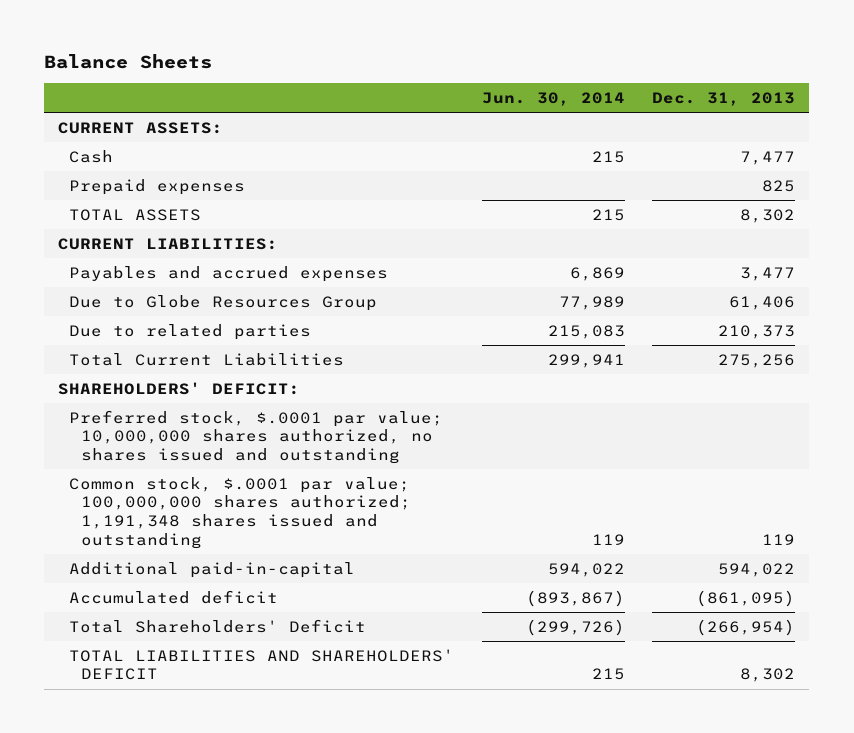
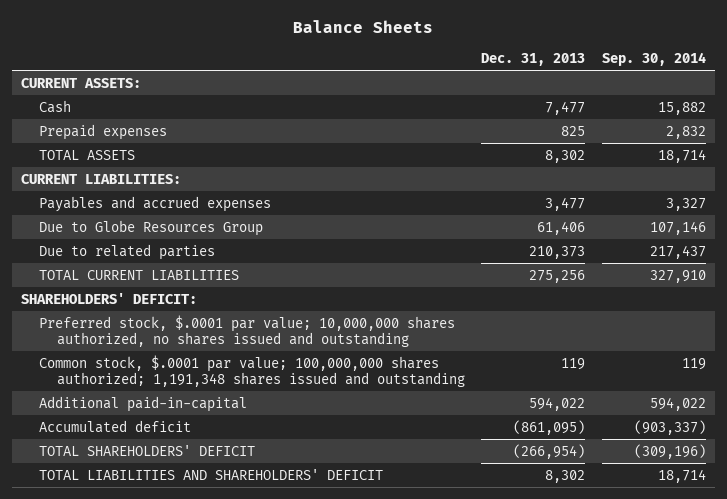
- | Jun. 30, 2014 | Dec. 31, 2013
+ | Dec. 31, 2013 | Sep. 30, 2014
- Total Current Liabilities | 299,941 | 275,256
+ TOTAL CURRENT LIABILITIES | 275,256 | 327,910
- Total Shareholders' Deficit | (299,726) | (266,954)
+ TOTAL SHAREHOLDERS' DEFICIT | (266,954) | (309,196)

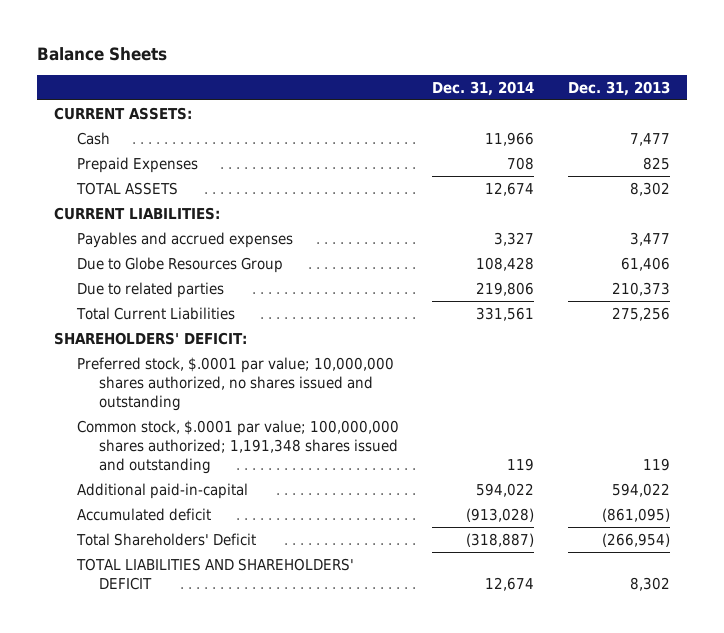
- | Dec. 31, 2013 | Sep. 30, 2014
+ | Dec. 31, 2014 | Dec. 31, 2013
- Prepaid expenses | 825 | 2,832
+ Prepaid Expenses | 708 | 825
- TOTAL CURRENT LIABILITIES | 275,256 | 327,910
+ Total Current Liabilities | 331,561 | 275,256
- TOTAL SHAREHOLDERS' DEFICIT | (266,954) | (309,196)
+ Total Shareholders' Deficit | (318,887) | (266,954)

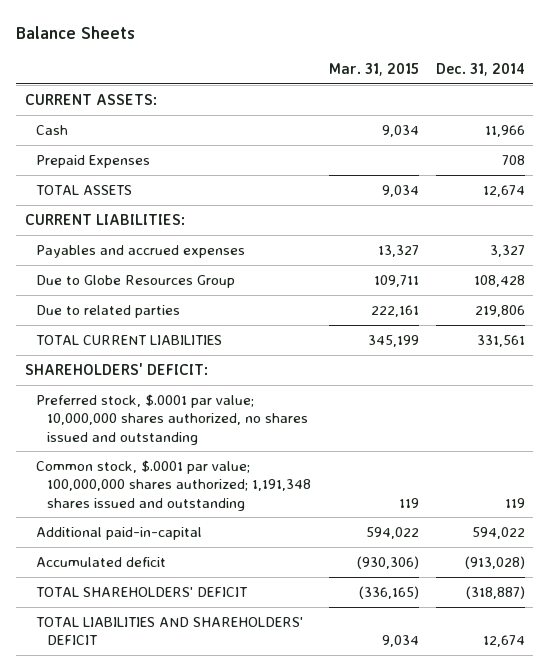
- | Dec. 31, 2014 | Dec. 31, 2013
+ | Mar. 31, 2015 | Dec. 31, 2014
- Total Current Liabilities | 331,561 | 275,256
+ TOTAL CURRENT LIABILITIES | 345,199 | 331,561
- Total Shareholders' Deficit | (318,887) | (266,954)
+ TOTAL SHAREHOLDERS' DEFICIT | (336,165) | (318,887)

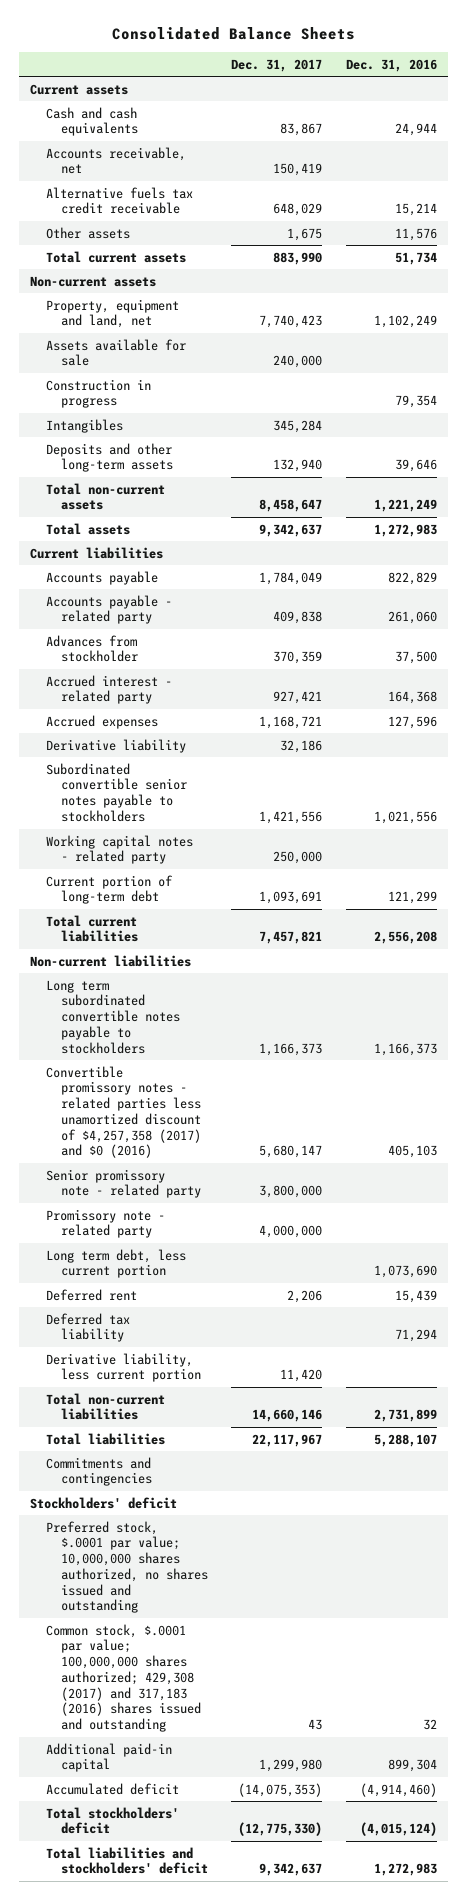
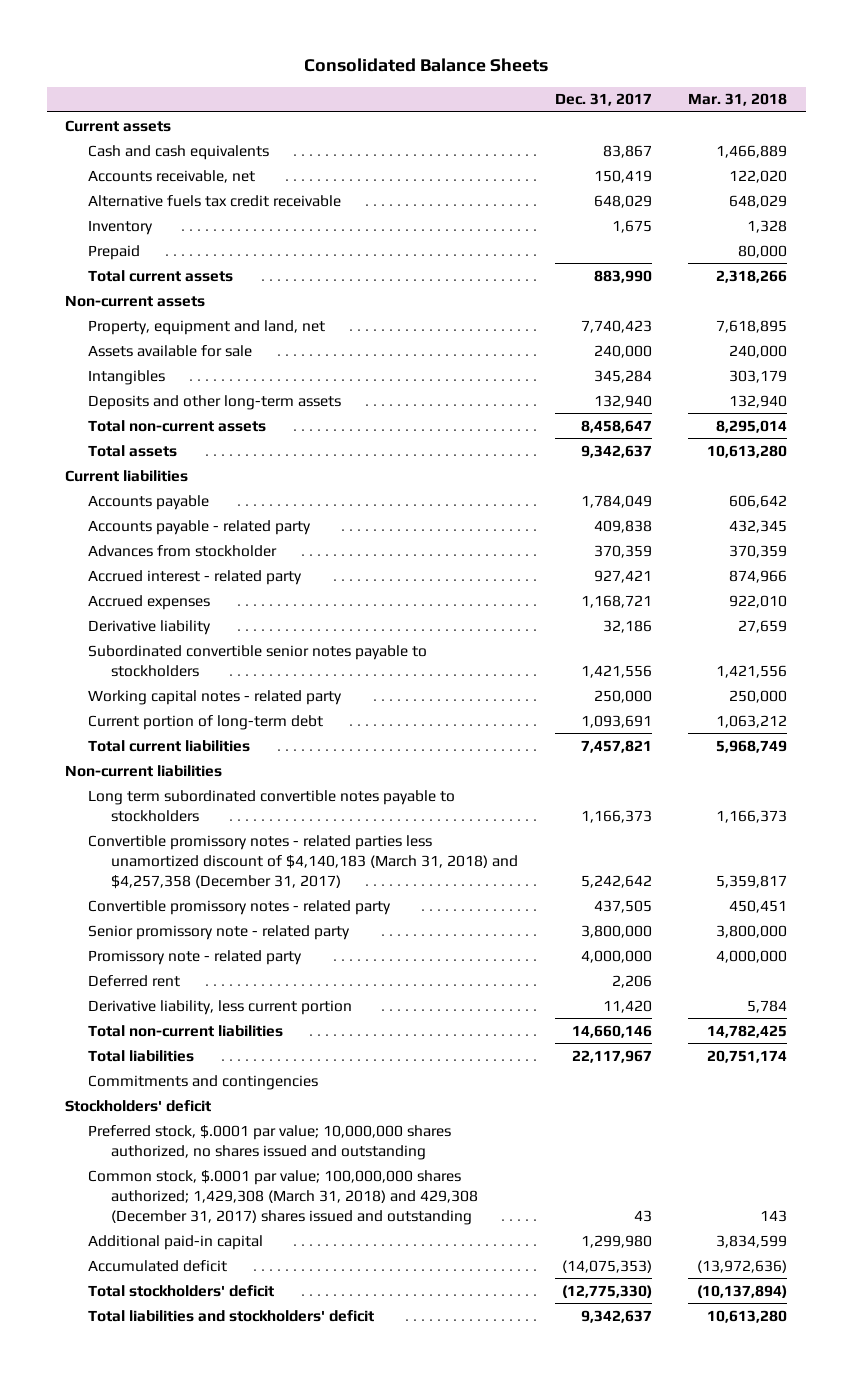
- | Dec. 31, 2017 | Dec. 31, 2016
+ | Dec. 31, 2017 | Mar. 31, 2018
- Other assets | 1,675 | 11,576
+ Inventory | 1,675 | 1,328
+ Prepaid | | 80,000
- Construction in progress | | 79,354
- Convertible promissory notes - related parties less unamortized discount of $4,257,358 (2017) and $0 (2016) | 5,680,147 | 405,103
+ Convertible promissory notes - related parties less unamortized discount of $4,140,183 (March 31, 2018) and $4,257,358 (December 31, 2017) | 5,242,642 | 5,359,817
+ Convertible promissory notes - related party | 437,505 | 450,451
- Long term debt, less current portion | | 1,073,690
- Deferred tax liability | | 71,294
- Common stock, $.0001 par value; 100,000,000 shares authorized; 429,308 (2017) and 317,183 (2016) shares issued and outstanding | 43 | 32
+ Common stock, $.0001 par value; 100,000,000 shares authorized; 1,429,308 (March 31, 2018) and 429,308 (December 31, 2017) shares issued and outstanding | 43 | 143

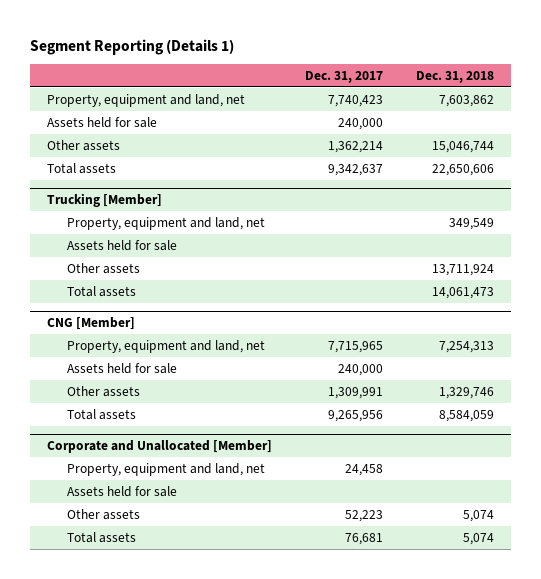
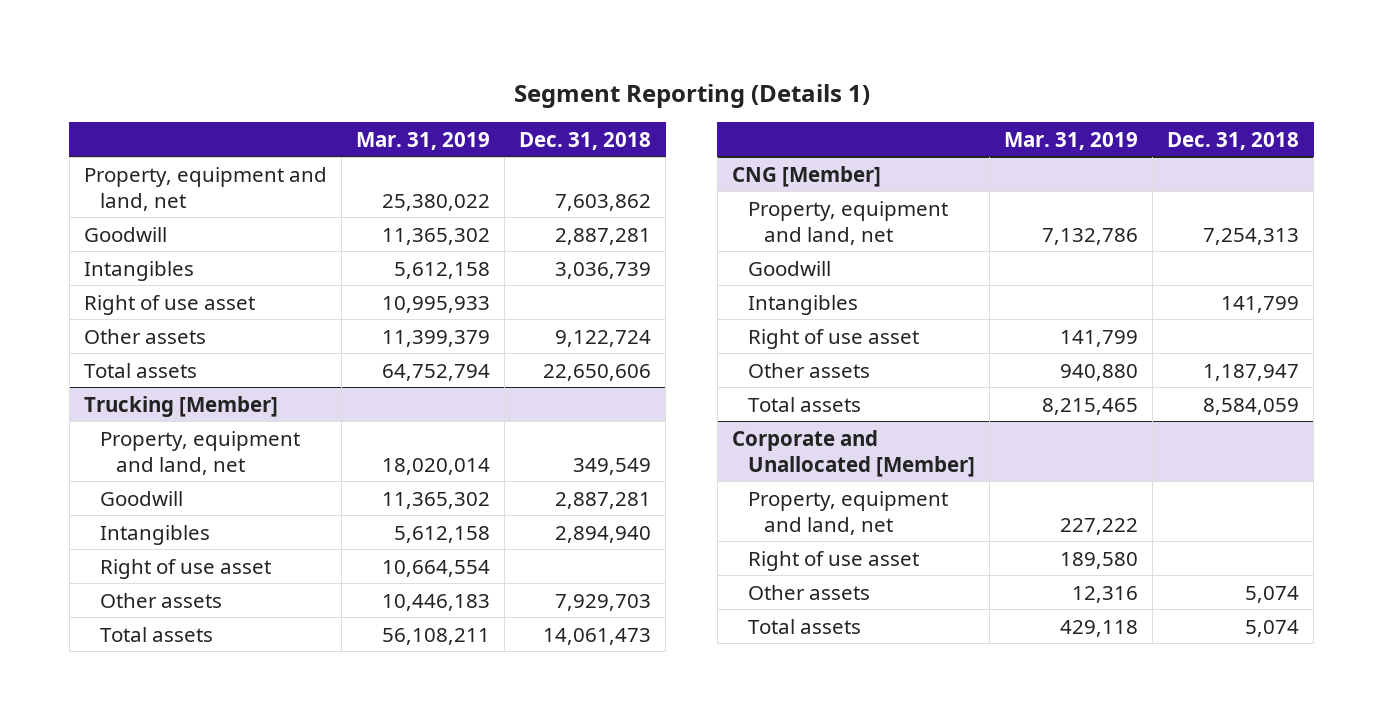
- | Dec. 31, 2017 | Dec. 31, 2018
+ | Mar. 31, 2019 | Dec. 31, 2018
- Assets held for sale | 240,000 |
- Other assets | 1,362,214 | 15,046,744
+ Goodwill | 11,365,302 | 2,887,281
+ Intangibles | 5,612,158 | 3,036,739
+ Right of use asset | 10,995,933 |
+ Other assets | 11,399,379 | 9,122,724
@ Trucking [Member]
- Assets held for sale
- Other assets | | 13,711,924
+ Goodwill | 11,365,302 | 2,887,281
+ Intangibles | 5,612,158 | 2,894,940
+ Right of use asset | 10,664,554 |
+ Other assets | 10,446,183 | 7,929,703
@ CNG [Member]
- Assets held for sale | 240,000 |
- Other assets | 1,309,991 | 1,329,746
+ Goodwill
+ Intangibles | | 141,799
+ Right of use asset | 141,799 |
+ Other assets | 940,880 | 1,187,947
@ Corporate and Unallocated [Member]
- Assets held for sale
+ Right of use asset | 189,580 |

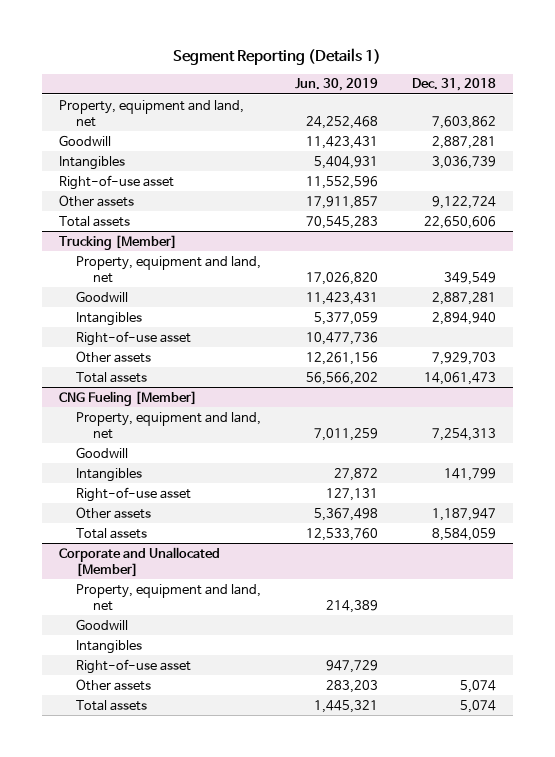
- | Mar. 31, 2019 | Dec. 31, 2018
+ | Jun. 30, 2019 | Dec. 31, 2018
- Right of use asset | 10,995,933 |
+ Right-of-use asset | 11,552,596 |
@ Trucking [Member]
- Right of use asset | 10,664,554 |
+ Right-of-use asset | 10,477,736 |
- CNG [Member]
+ CNG Fueling [Member]
- Right of use asset | 141,799 |
+ Right-of-use asset | 127,131 |
@ Corporate and Unallocated [Member]
- Right of use asset | 189,580 |
+ Goodwill
+ Intangibles
+ Right-of-use asset | 947,729 |

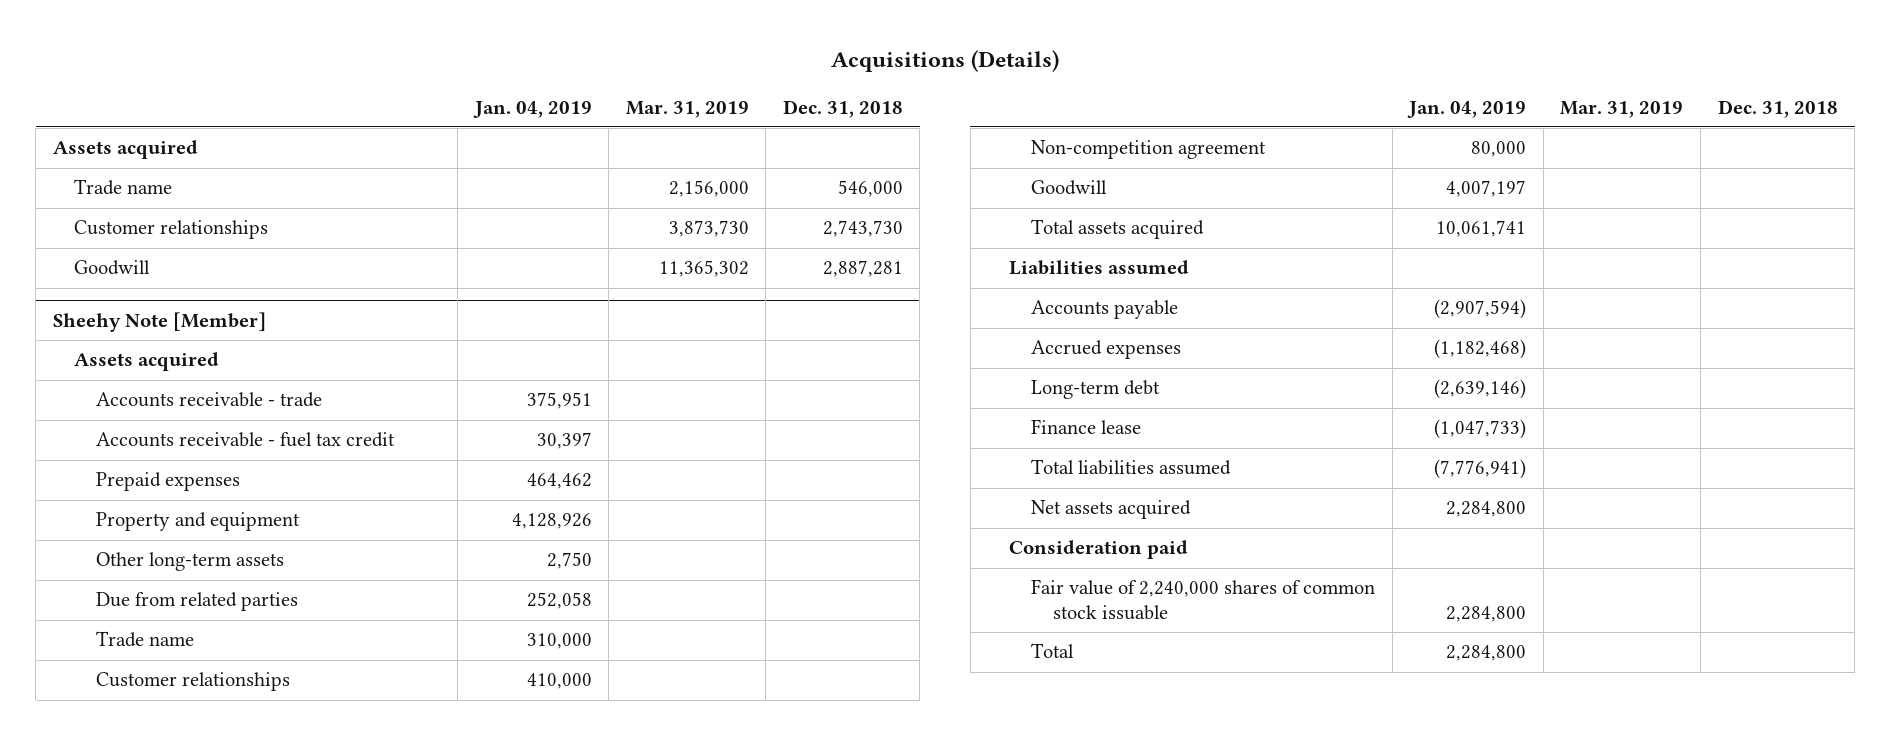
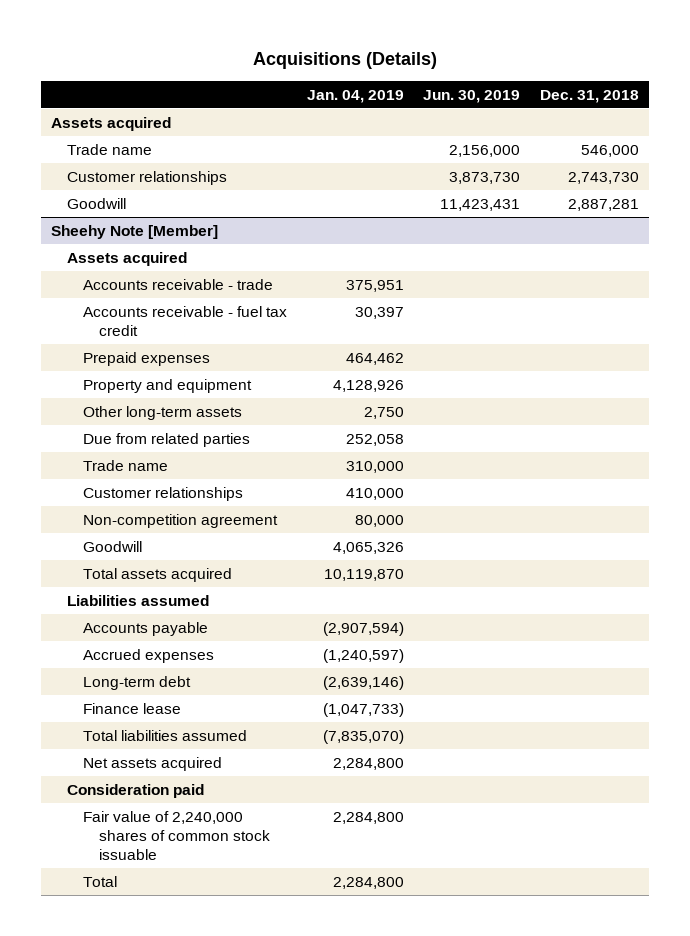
- | Jan. 04, 2019 | Mar. 31, 2019 | Dec. 31, 2018
+ | Jan. 04, 2019 | Jun. 30, 2019 | Dec. 31, 2018
@ Sheehy Note [Member]
- Goodwill | 4,007,197 | |
- Total assets acquired | 10,061,741 | |
+ Goodwill | 4,065,326 | |
+ Total assets acquired | 10,119,870 | |
- Accrued expenses | (1,182,468) | |
+ Accrued expenses | (1,240,597) | |
- Total liabilities assumed | (7,776,941) | |
+ Total liabilities assumed | (7,835,070) | |

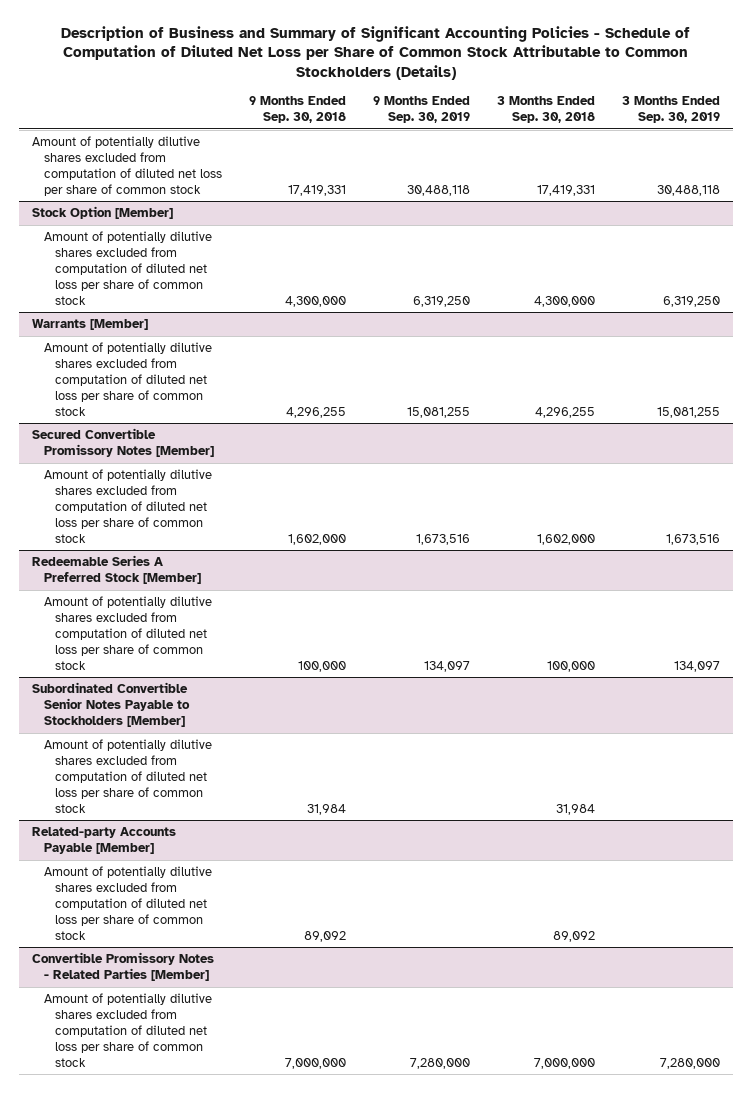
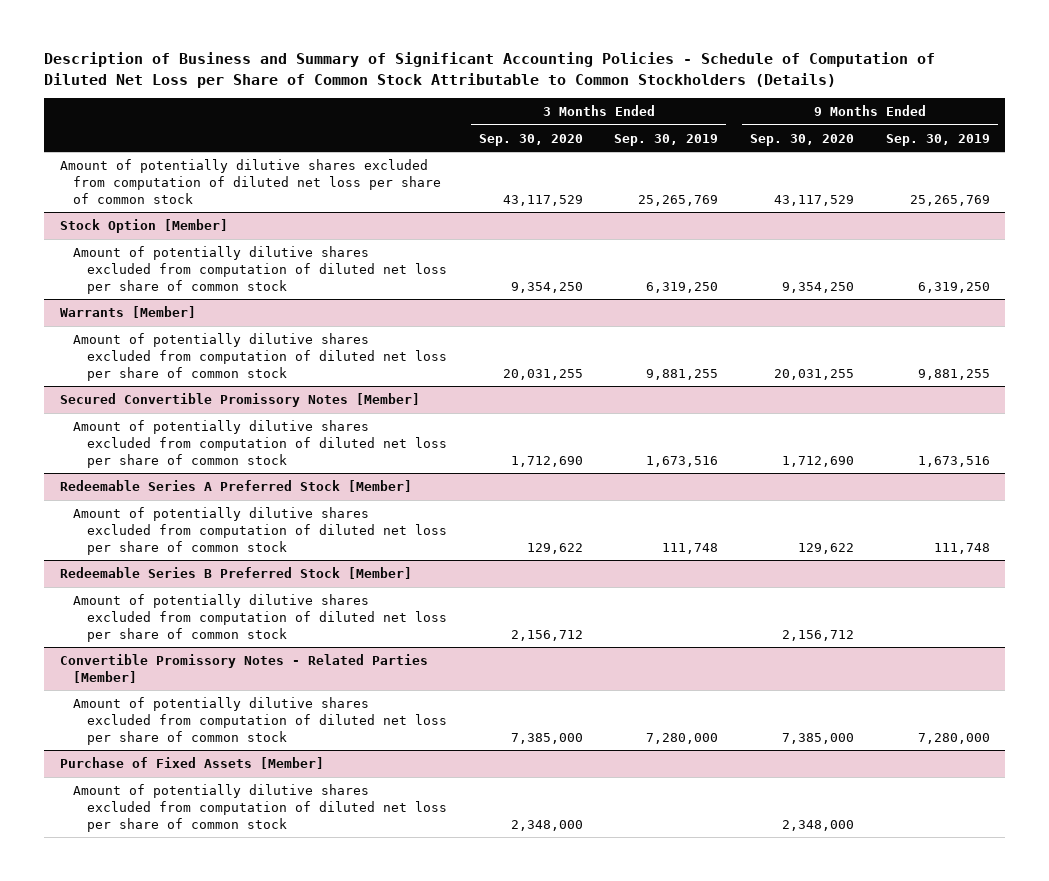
- | 9 Months Ended Sep. 30, 2018 | 9 Months Ended Sep. 30, 2019 | 3 Months Ended Sep. 30, 2018 | 3 Months Ended Sep. 30, 2019
+ | 3 Months Ended Sep. 30, 2020 | 3 Months Ended Sep. 30, 2019 | 9 Months Ended Sep. 30, 2020 | 9 Months Ended Sep. 30, 2019
- Amount of potentially dilutive shares excluded from computation of diluted net loss per share of common stock | 17,419,331 | 30,488,118 | 17,419,331 | 30,488,118
+ Amount of potentially dilutive shares excluded from computation of diluted net loss per share of common stock | 43,117,529 | 25,265,769 | 43,117,529 | 25,265,769
@ Warrants [Member]
- Amount of potentially dilutive shares excluded from computation of diluted net loss per share of common stock | 4,296,255 | 15,081,255 | 4,296,255 | 15,081,255
+ Amount of potentially dilutive shares excluded from computation of diluted net loss per share of common stock | 20,031,255 | 9,881,255 | 20,031,255 | 9,881,255
@ Redeemable Series A Preferred Stock [Member]
- Amount of potentially dilutive shares excluded from computation of diluted net loss per share of common stock | 100,000 | 134,097 | 100,000 | 134,097
- Subordinated Convertible Senior Notes Payable to Stockholders [Member]
- Amount of potentially dilutive shares excluded from computation of diluted net loss per share of common stock | 31,984 | | 31,984 |
- Related-party Accounts Payable [Member]
@ Redeemable Series A Preferred Stock [Member]
+ Amount of potentially dilutive shares excluded from computation of diluted net loss per share of common stock | 129,622 | 111,748 | 129,622 | 111,748
+ Redeemable Series B Preferred Stock [Member]
+ Purchase of Fixed Assets [Member]
+ Amount of potentially dilutive shares excluded from computation of diluted net loss per share of common stock | 2,348,000 | | 2,348,000 |

